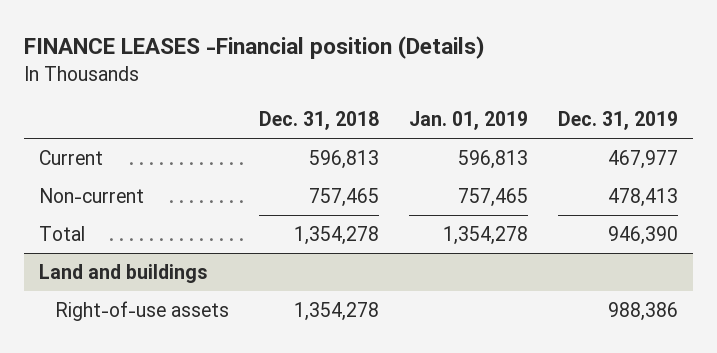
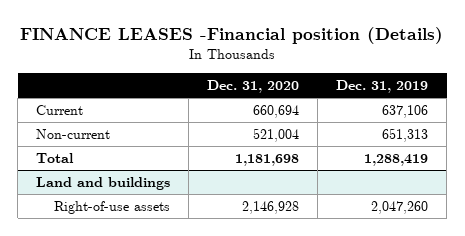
- | Dec. 31, 2018 | Jan. 01, 2019 | Dec. 31, 2019
+ | Dec. 31, 2020 | Dec. 31, 2019
- Current | 596,813 | 596,813 | 467,977
- Non-current | 757,465 | 757,465 | 478,413
- Total | 1,354,278 | 1,354,278 | 946,390
+ Current | 660,694 | 637,106
+ Non-current | 521,004 | 651,313
+ Total | 1,181,698 | 1,288,419
@ Land and buildings
- Right-of-use assets | 1,354,278 | | 988,386
+ Right-of-use assets | 2,146,928 | 2,047,260

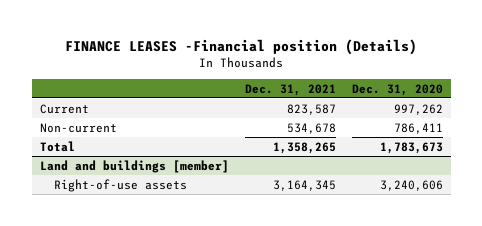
- | Dec. 31, 2020 | Dec. 31, 2019
+ | Dec. 31, 2021 | Dec. 31, 2020
- Current | 660,694 | 637,106
- Non-current | 521,004 | 651,313
- Total | 1,181,698 | 1,288,419
- Land and buildings
- Right-of-use assets | 2,146,928 | 2,047,260
+ Current | 823,587 | 997,262
+ Non-current | 534,678 | 786,411
+ Total | 1,358,265 | 1,783,673
+ Land and buildings [member]
+ Right-of-use assets | 3,164,345 | 3,240,606

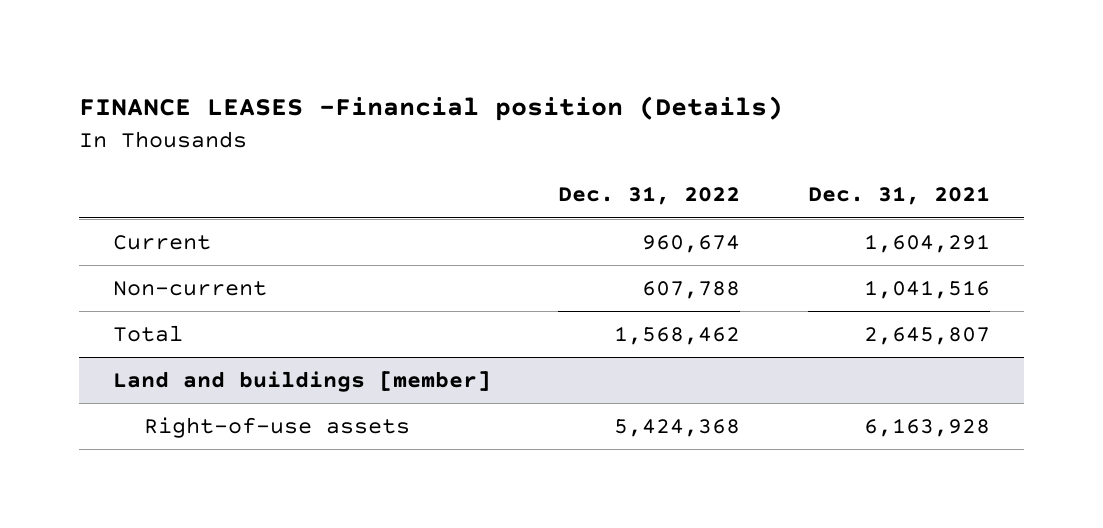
- | Dec. 31, 2021 | Dec. 31, 2020
+ | Dec. 31, 2022 | Dec. 31, 2021
- Current | 823,587 | 997,262
- Non-current | 534,678 | 786,411
- Total | 1,358,265 | 1,783,673
+ Current | 960,674 | 1,604,291
+ Non-current | 607,788 | 1,041,516
+ Total | 1,568,462 | 2,645,807
@ Land and buildings [member]
- Right-of-use assets | 3,164,345 | 3,240,606
+ Right-of-use assets | 5,424,368 | 6,163,928

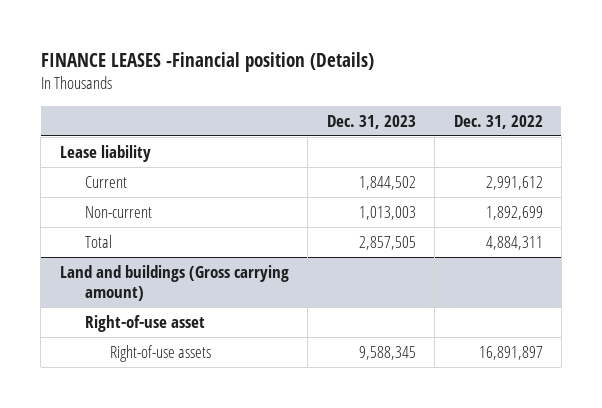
- | Dec. 31, 2022 | Dec. 31, 2021
+ | Dec. 31, 2023 | Dec. 31, 2022
- Current | 960,674 | 1,604,291
- Non-current | 607,788 | 1,041,516
- Total | 1,568,462 | 2,645,807
- Land and buildings [member]
- Right-of-use assets | 5,424,368 | 6,163,928
+ Lease liability
+ Current | 1,844,502 | 2,991,612
+ Non-current | 1,013,003 | 1,892,699
+ Total | 2,857,505 | 4,884,311
+ Land and buildings (Gross carrying amount)
+ Right-of-use asset
+ Right-of-use assets | 9,588,345 | 16,891,897

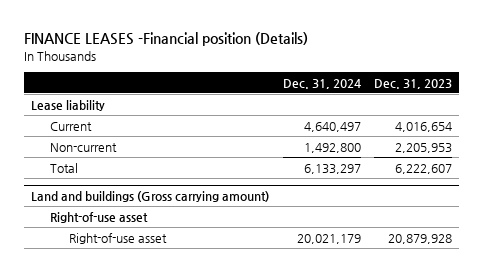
- | Dec. 31, 2023 | Dec. 31, 2022
+ | Dec. 31, 2024 | Dec. 31, 2023
- Current | 1,844,502 | 2,991,612
- Non-current | 1,013,003 | 1,892,699
- Total | 2,857,505 | 4,884,311
+ Current | 4,640,497 | 4,016,654
+ Non-current | 1,492,800 | 2,205,953
+ Total | 6,133,297 | 6,222,607
@ Land and buildings (Gross carrying amount)
- Right-of-use assets | 9,588,345 | 16,891,897
+ Right-of-use asset | 20,021,179 | 20,879,928

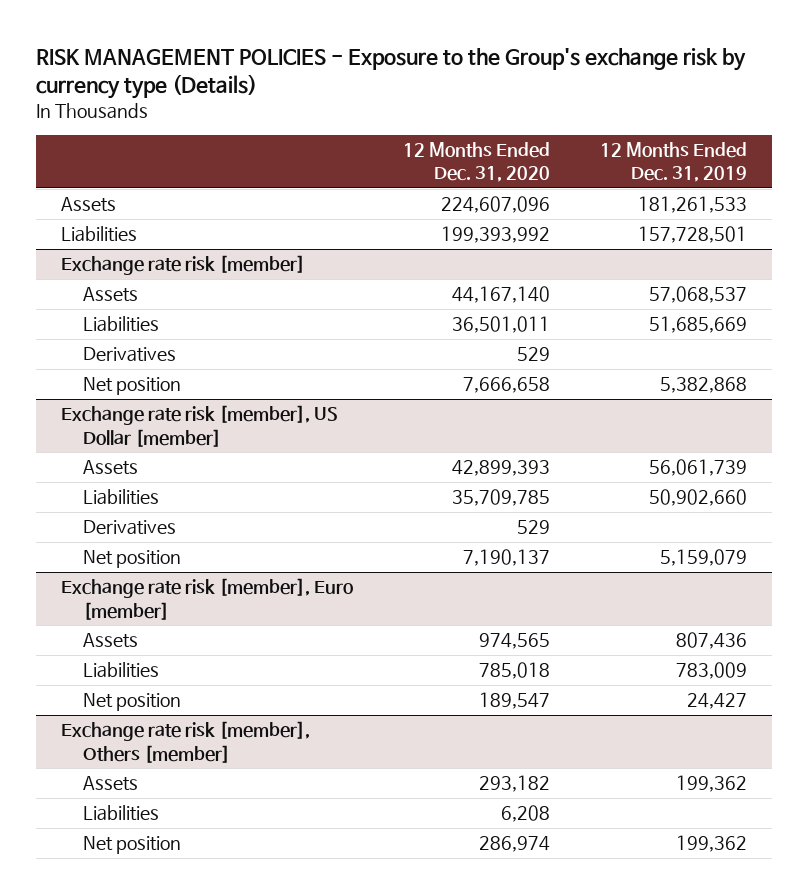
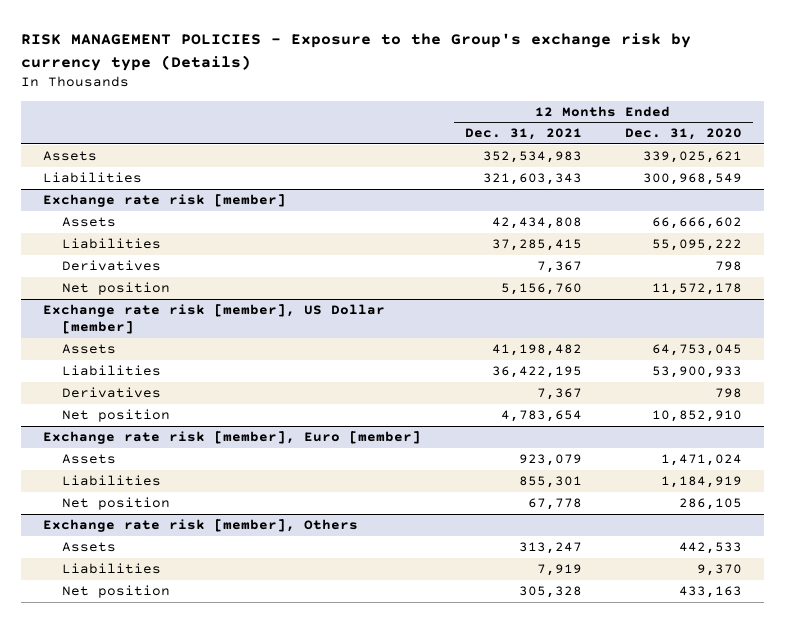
- | 12 Months Ended Dec. 31, 2020 | 12 Months Ended Dec. 31, 2019
+ | 12 Months Ended Dec. 31, 2021 | 12 Months Ended Dec. 31, 2020
- Assets | 224,607,096 | 181,261,533
- Liabilities | 199,393,992 | 157,728,501
+ Assets | 352,534,983 | 339,025,621
+ Liabilities | 321,603,343 | 300,968,549
@ Exchange rate risk [member]
- Assets | 44,167,140 | 57,068,537
- Liabilities | 36,501,011 | 51,685,669
- Derivatives | 529 |
- Net position | 7,666,658 | 5,382,868
+ Assets | 42,434,808 | 66,666,602
+ Liabilities | 37,285,415 | 55,095,222
+ Derivatives | 7,367 | 798
+ Net position | 5,156,760 | 11,572,178
@ Exchange rate risk [member], US Dollar [member]
- Assets | 42,899,393 | 56,061,739
- Liabilities | 35,709,785 | 50,902,660
- Derivatives | 529 |
- Net position | 7,190,137 | 5,159,079
+ Assets | 41,198,482 | 64,753,045
+ Liabilities | 36,422,195 | 53,900,933
+ Derivatives | 7,367 | 798
+ Net position | 4,783,654 | 10,852,910
@ Exchange rate risk [member], Euro [member]
- Assets | 974,565 | 807,436
- Liabilities | 785,018 | 783,009
- Net position | 189,547 | 24,427
- Exchange rate risk [member], Others [member]
- Assets | 293,182 | 199,362
- Liabilities | 6,208 |
- Net position | 286,974 | 199,362
@ Exchange rate risk [member], Euro [member]
+ Assets | 923,079 | 1,471,024
+ Liabilities | 855,301 | 1,184,919
+ Net position | 67,778 | 286,105
+ Exchange rate risk [member], Others
+ Assets | 313,247 | 442,533
+ Liabilities | 7,919 | 9,370
+ Net position | 305,328 | 433,163

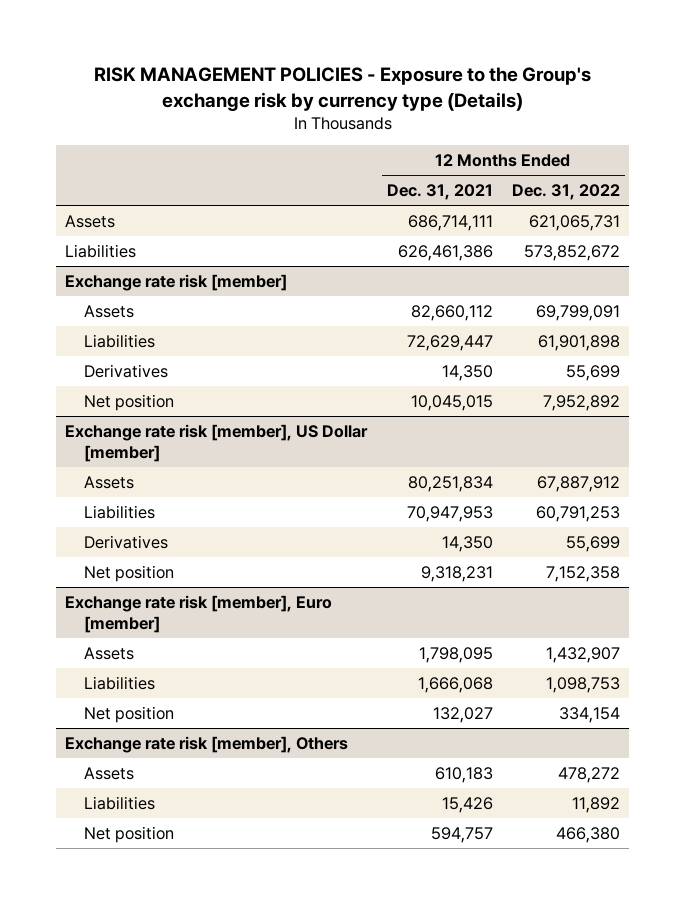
- | 12 Months Ended Dec. 31, 2021 | 12 Months Ended Dec. 31, 2020
+ | 12 Months Ended Dec. 31, 2021 | 12 Months Ended Dec. 31, 2022
- Assets | 352,534,983 | 339,025,621
- Liabilities | 321,603,343 | 300,968,549
+ Assets | 686,714,111 | 621,065,731
+ Liabilities | 626,461,386 | 573,852,672
@ Exchange rate risk [member]
- Assets | 42,434,808 | 66,666,602
- Liabilities | 37,285,415 | 55,095,222
- Derivatives | 7,367 | 798
- Net position | 5,156,760 | 11,572,178
+ Assets | 82,660,112 | 69,799,091
+ Liabilities | 72,629,447 | 61,901,898
+ Derivatives | 14,350 | 55,699
+ Net position | 10,045,015 | 7,952,892
@ Exchange rate risk [member], US Dollar [member]
- Assets | 41,198,482 | 64,753,045
- Liabilities | 36,422,195 | 53,900,933
- Derivatives | 7,367 | 798
- Net position | 4,783,654 | 10,852,910
+ Assets | 80,251,834 | 67,887,912
+ Liabilities | 70,947,953 | 60,791,253
+ Derivatives | 14,350 | 55,699
+ Net position | 9,318,231 | 7,152,358
@ Exchange rate risk [member], Euro [member]
- Assets | 923,079 | 1,471,024
- Liabilities | 855,301 | 1,184,919
- Net position | 67,778 | 286,105
+ Assets | 1,798,095 | 1,432,907
+ Liabilities | 1,666,068 | 1,098,753
+ Net position | 132,027 | 334,154
@ Exchange rate risk [member], Others
- Assets | 313,247 | 442,533
- Liabilities | 7,919 | 9,370
- Net position | 305,328 | 433,163
+ Assets | 610,183 | 478,272
+ Liabilities | 15,426 | 11,892
+ Net position | 594,757 | 466,380

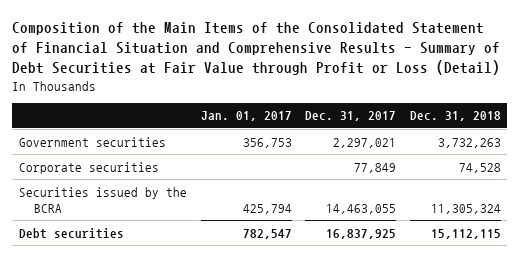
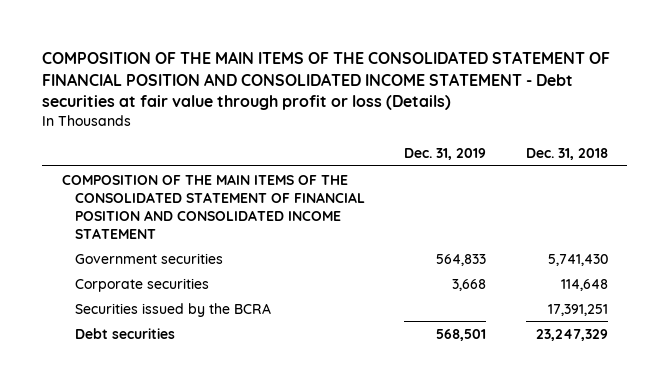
- Composition of the Main Items of the Consolidated Statement of Financial Situation and Comprehensive Results - Summary of Debt Securities at Fair Value through Profit or Loss (Detail)
+ COMPOSITION OF THE MAIN ITEMS OF THE CONSOLIDATED STATEMENT OF FINANCIAL POSITION AND CONSOLIDATED INCOME STATEMENT - Debt securities at fair value through profit or loss (Details)
- | Jan. 01, 2017 | Dec. 31, 2017 | Dec. 31, 2018
+ | Dec. 31, 2019 | Dec. 31, 2018
- Government securities | 356,753 | 2,297,021 | 3,732,263
- Corporate securities | | 77,849 | 74,528
- Securities issued by the BCRA | 425,794 | 14,463,055 | 11,305,324
- Debt securities | 782,547 | 16,837,925 | 15,112,115
+ COMPOSITION OF THE MAIN ITEMS OF THE CONSOLIDATED STATEMENT OF FINANCIAL POSITION AND CONSOLIDATED INCOME STATEMENT
+ Government securities | 564,833 | 5,741,430
+ Corporate securities | 3,668 | 114,648
+ Securities issued by the BCRA | | 17,391,251
+ Debt securities | 568,501 | 23,247,329

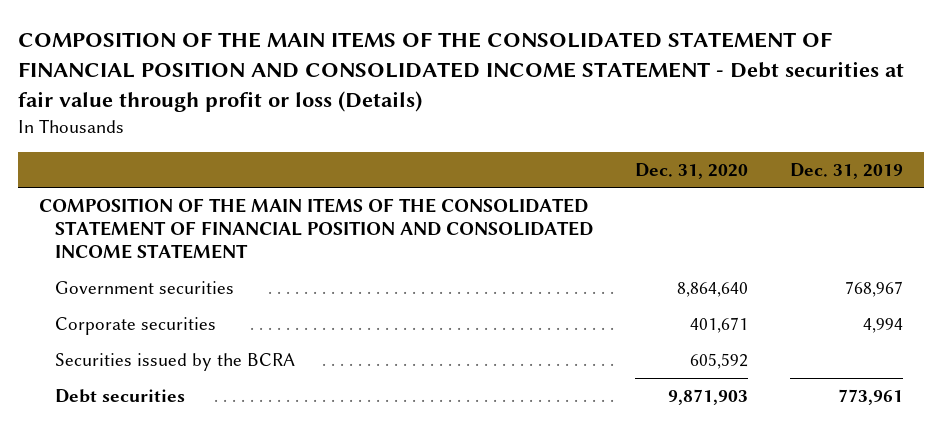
- | Dec. 31, 2019 | Dec. 31, 2018
+ | Dec. 31, 2020 | Dec. 31, 2019
- Government securities | 564,833 | 5,741,430
- Corporate securities | 3,668 | 114,648
+ Government securities | 8,864,640 | 768,967
+ Corporate securities | 401,671 | 4,994
- Debt securities | 568,501 | 23,247,329
+ Debt securities | 9,871,903 | 773,961

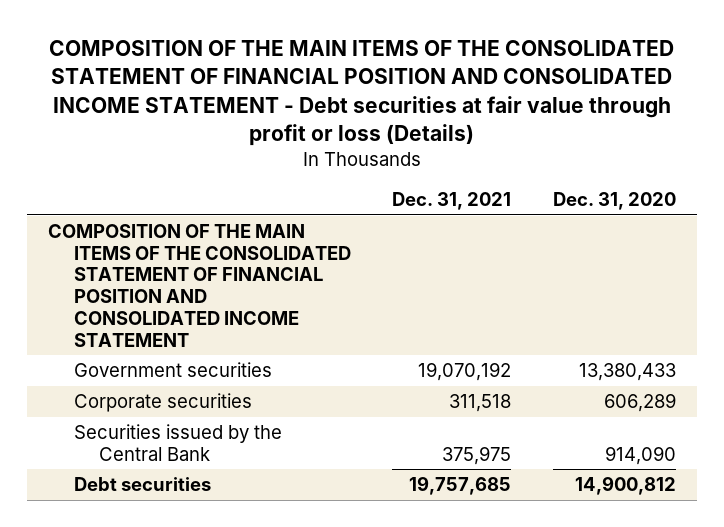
- | Dec. 31, 2020 | Dec. 31, 2019
+ | Dec. 31, 2021 | Dec. 31, 2020
- Government securities | 8,864,640 | 768,967
- Corporate securities | 401,671 | 4,994
- Securities issued by the BCRA | 605,592 |
- Debt securities | 9,871,903 | 773,961
+ Government securities | 19,070,192 | 13,380,433
+ Corporate securities | 311,518 | 606,289
+ Securities issued by the Central Bank | 375,975 | 914,090
+ Debt securities | 19,757,685 | 14,900,812

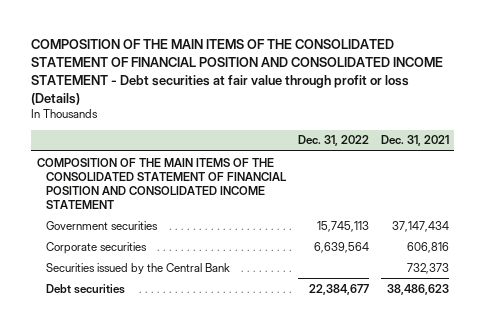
- | Dec. 31, 2021 | Dec. 31, 2020
+ | Dec. 31, 2022 | Dec. 31, 2021
- Government securities | 19,070,192 | 13,380,433
- Corporate securities | 311,518 | 606,289
- Securities issued by the Central Bank | 375,975 | 914,090
- Debt securities | 19,757,685 | 14,900,812
+ Government securities | 15,745,113 | 37,147,434
+ Corporate securities | 6,639,564 | 606,816
+ Securities issued by the Central Bank | | 732,373
+ Debt securities | 22,384,677 | 38,486,623

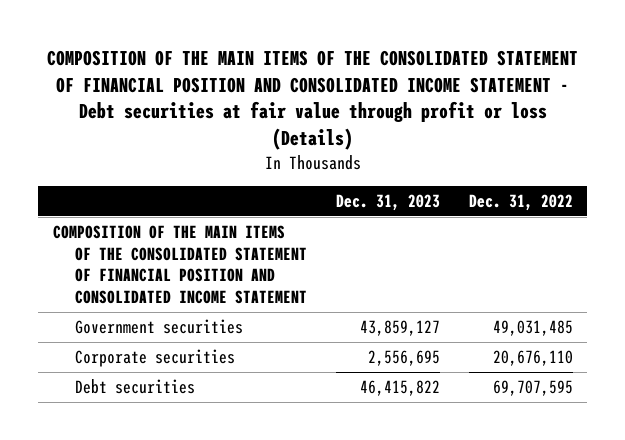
- | Dec. 31, 2022 | Dec. 31, 2021
+ | Dec. 31, 2023 | Dec. 31, 2022
- Government securities | 15,745,113 | 37,147,434
- Corporate securities | 6,639,564 | 606,816
- Securities issued by the Central Bank | | 732,373
- Debt securities | 22,384,677 | 38,486,623
+ Government securities | 43,859,127 | 49,031,485
+ Corporate securities | 2,556,695 | 20,676,110
+ Debt securities | 46,415,822 | 69,707,595

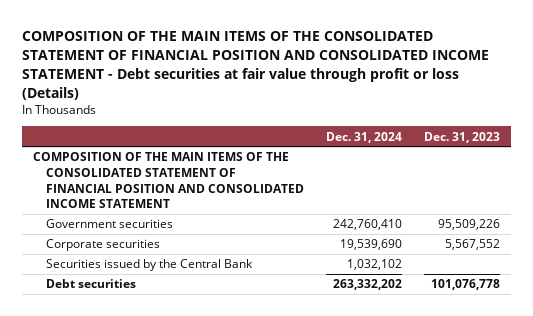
- | Dec. 31, 2023 | Dec. 31, 2022
+ | Dec. 31, 2024 | Dec. 31, 2023
- Government securities | 43,859,127 | 49,031,485
- Corporate securities | 2,556,695 | 20,676,110
- Debt securities | 46,415,822 | 69,707,595
+ Government securities | 242,760,410 | 95,509,226
+ Corporate securities | 19,539,690 | 5,567,552
+ Securities issued by the Central Bank | 1,032,102 |
+ Debt securities | 263,332,202 | 101,076,778

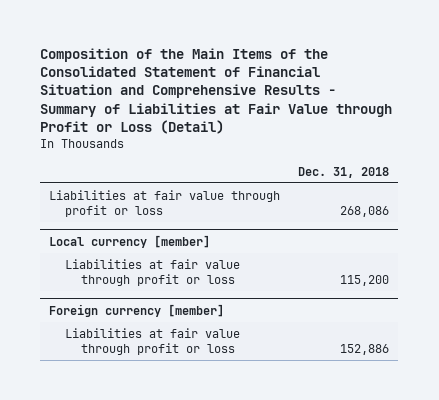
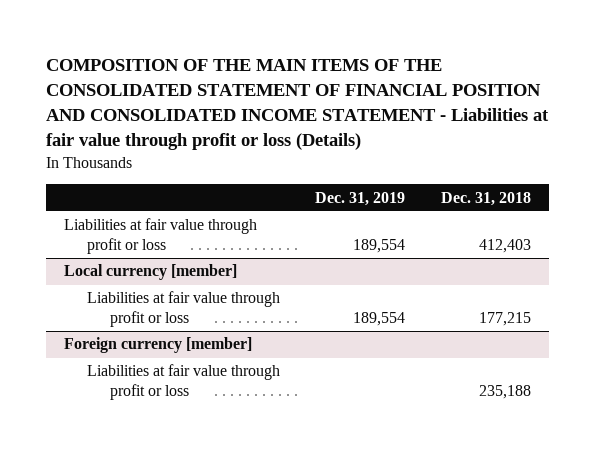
- Composition of the Main Items of the Consolidated Statement of Financial Situation and Comprehensive Results - Summary of Liabilities at Fair Value through Profit or Loss (Detail)
+ COMPOSITION OF THE MAIN ITEMS OF THE CONSOLIDATED STATEMENT OF FINANCIAL POSITION AND CONSOLIDATED INCOME STATEMENT - Liabilities at fair value through profit or loss (Details)
- | Dec. 31, 2018
+ | Dec. 31, 2019 | Dec. 31, 2018
- Liabilities at fair value through profit or loss | 268,086
+ Liabilities at fair value through profit or loss | 189,554 | 412,403
@ Local currency [member]
- Liabilities at fair value through profit or loss | 115,200
+ Liabilities at fair value through profit or loss | 189,554 | 177,215
@ Foreign currency [member]
- Liabilities at fair value through profit or loss | 152,886
+ Liabilities at fair value through profit or loss | | 235,188

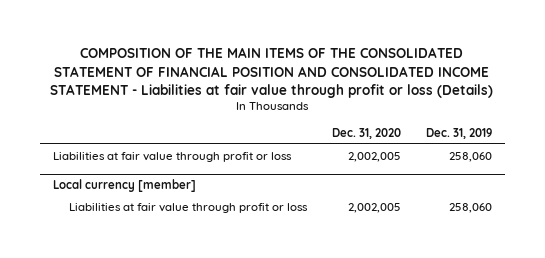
- | Dec. 31, 2019 | Dec. 31, 2018
+ | Dec. 31, 2020 | Dec. 31, 2019
- Liabilities at fair value through profit or loss | 189,554 | 412,403
+ Liabilities at fair value through profit or loss | 2,002,005 | 258,060
@ Local currency [member]
- Liabilities at fair value through profit or loss | 189,554 | 177,215
- Foreign currency [member]
- Liabilities at fair value through profit or loss | | 235,188
@ Local currency [member]
+ Liabilities at fair value through profit or loss | 2,002,005 | 258,060

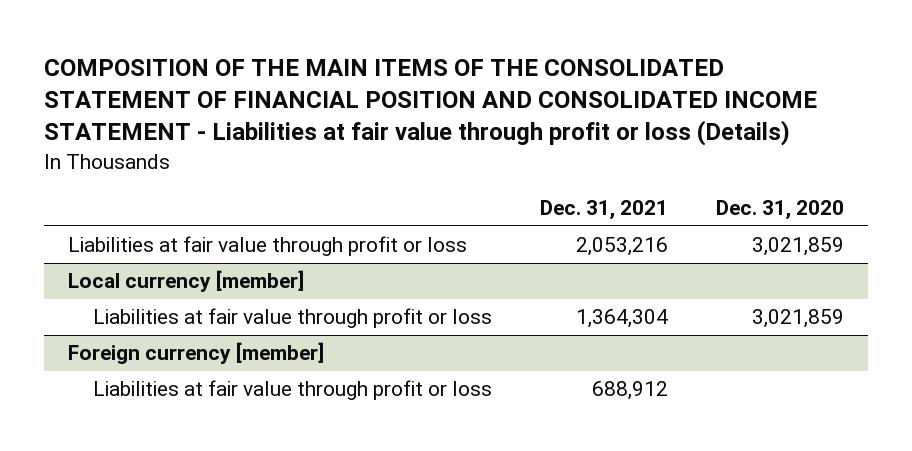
- | Dec. 31, 2020 | Dec. 31, 2019
+ | Dec. 31, 2021 | Dec. 31, 2020
- Liabilities at fair value through profit or loss | 2,002,005 | 258,060
+ Liabilities at fair value through profit or loss | 2,053,216 | 3,021,859
@ Local currency [member]
- Liabilities at fair value through profit or loss | 2,002,005 | 258,060
+ Liabilities at fair value through profit or loss | 1,364,304 | 3,021,859
+ Foreign currency [member]
+ Liabilities at fair value through profit or loss | 688,912 |

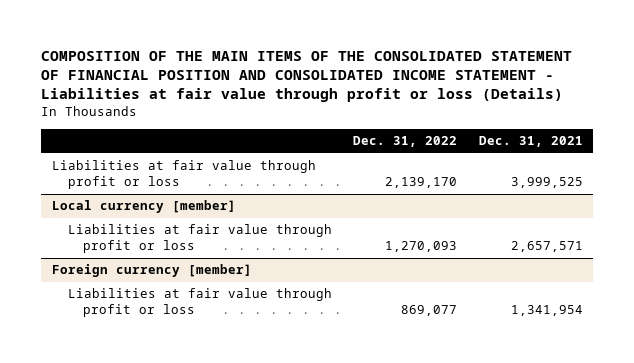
- | Dec. 31, 2021 | Dec. 31, 2020
+ | Dec. 31, 2022 | Dec. 31, 2021
- Liabilities at fair value through profit or loss | 2,053,216 | 3,021,859
+ Liabilities at fair value through profit or loss | 2,139,170 | 3,999,525
@ Local currency [member]
- Liabilities at fair value through profit or loss | 1,364,304 | 3,021,859
+ Liabilities at fair value through profit or loss | 1,270,093 | 2,657,571
@ Foreign currency [member]
- Liabilities at fair value through profit or loss | 688,912 |
+ Liabilities at fair value through profit or loss | 869,077 | 1,341,954

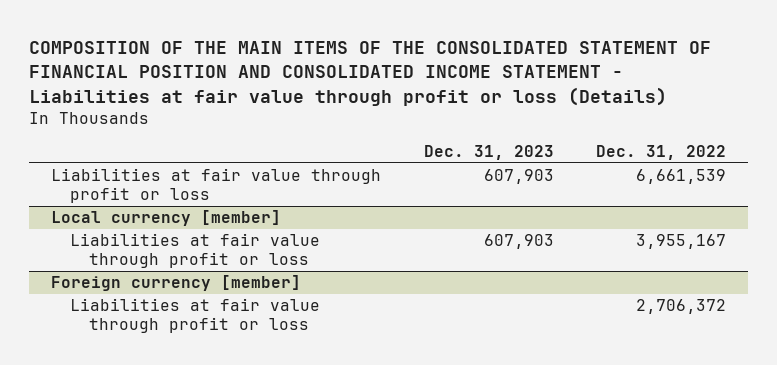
- | Dec. 31, 2022 | Dec. 31, 2021
+ | Dec. 31, 2023 | Dec. 31, 2022
- Liabilities at fair value through profit or loss | 2,139,170 | 3,999,525
+ Liabilities at fair value through profit or loss | 607,903 | 6,661,539
@ Local currency [member]
- Liabilities at fair value through profit or loss | 1,270,093 | 2,657,571
+ Liabilities at fair value through profit or loss | 607,903 | 3,955,167
@ Foreign currency [member]
- Liabilities at fair value through profit or loss | 869,077 | 1,341,954
+ Liabilities at fair value through profit or loss | | 2,706,372

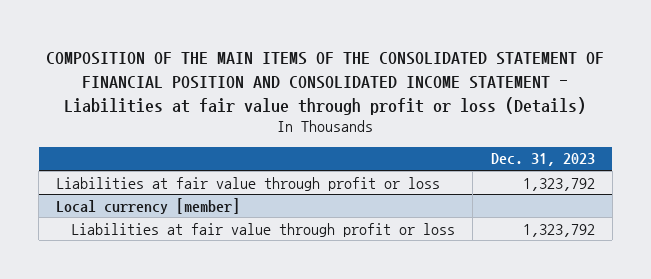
- | Dec. 31, 2023 | Dec. 31, 2022
+ | Dec. 31, 2023
- Liabilities at fair value through profit or loss | 607,903 | 6,661,539
+ Liabilities at fair value through profit or loss | 1,323,792
@ Local currency [member]
- Liabilities at fair value through profit or loss | 607,903 | 3,955,167
- Foreign currency [member]
- Liabilities at fair value through profit or loss | | 2,706,372
@ Local currency [member]
+ Liabilities at fair value through profit or loss | 1,323,792

